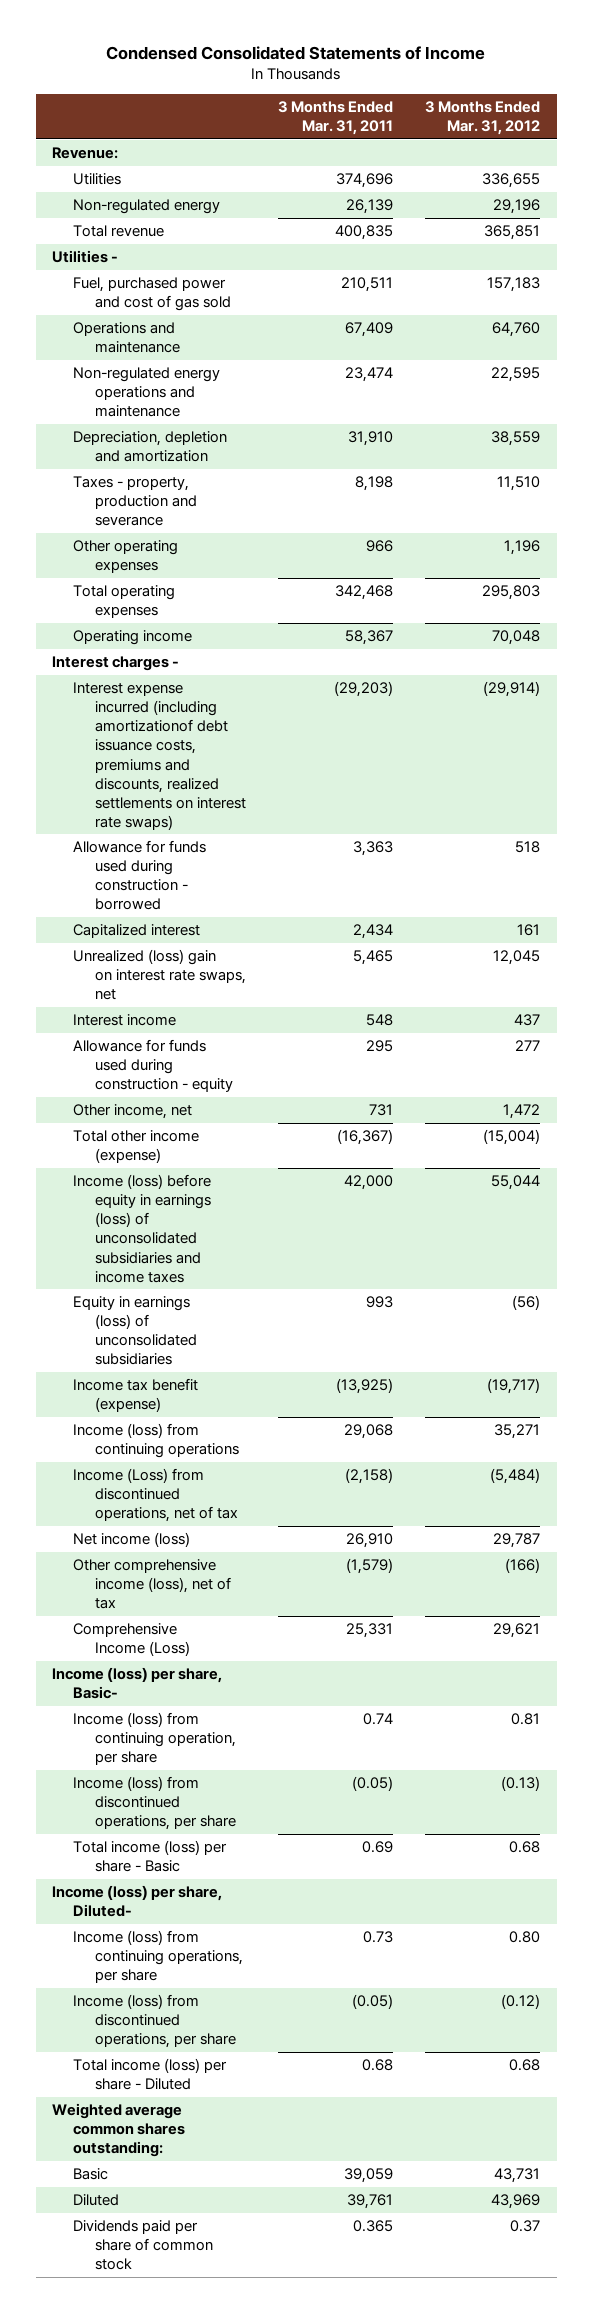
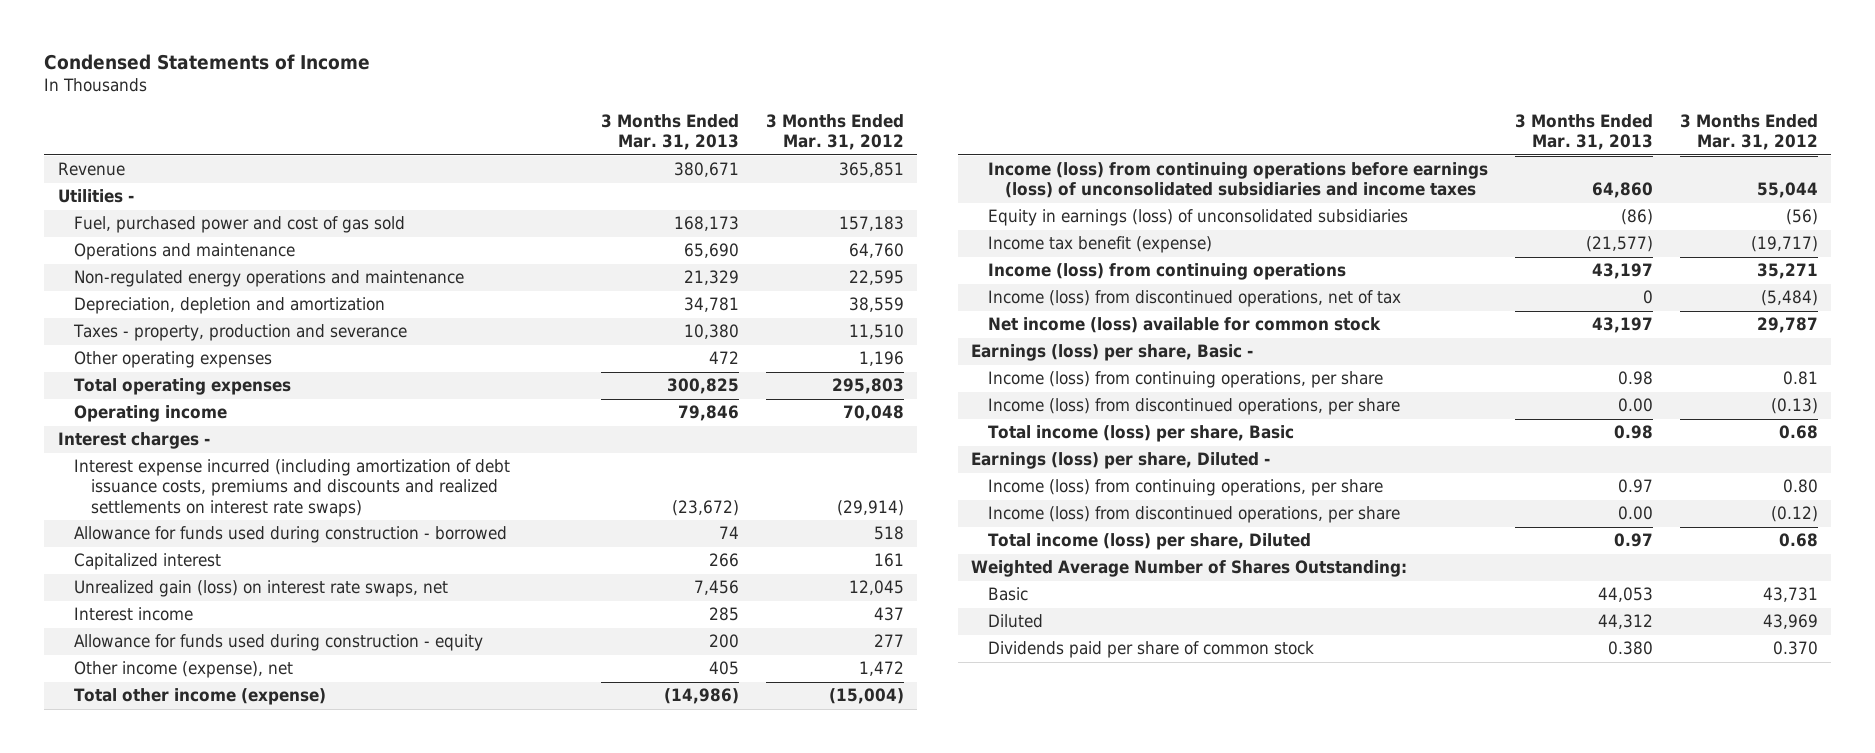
- Condensed Consolidated Statements of Income
+ Condensed Statements of Income
- | 3 Months Ended Mar. 31, 2011 | 3 Months Ended Mar. 31, 2012
+ | 3 Months Ended Mar. 31, 2013 | 3 Months Ended Mar. 31, 2012
- Revenue:
- Utilities | 374,696 | 336,655
- Non-regulated energy | 26,139 | 29,196
- Total revenue | 400,835 | 365,851
+ Revenue | 380,671 | 365,851
- Interest expense incurred (including amortizationof debt issuance costs, premiums and discounts, realized settlements on interest rate swaps) | (29,203) | (29,914)
+ Interest expense incurred (including amortization of debt issuance costs, premiums and discounts and realized settlements on interest rate swaps) | (23,672) | (29,914)
- Unrealized (loss) gain on interest rate swaps, net | 5,465 | 12,045
+ Unrealized gain (loss) on interest rate swaps, net | 7,456 | 12,045
- Other income, net | 731 | 1,472
+ Other income (expense), net | 405 | 1,472
- Income (loss) before equity in earnings (loss) of unconsolidated subsidiaries and income taxes | 42,000 | 55,044
+ Income (loss) from continuing operations before earnings (loss) of unconsolidated subsidiaries and income taxes | 64,860 | 55,044
- Income (Loss) from discontinued operations, net of tax | (2,158) | (5,484)
- Net income (loss) | 26,910 | 29,787
- Other comprehensive income (loss), net of tax | (1,579) | (166)
- Comprehensive Income (Loss) | 25,331 | 29,621
- Income (loss) per share, Basic-
- Income (loss) from continuing operation, per share | 0.74 | 0.81
+ Income (loss) from discontinued operations, net of tax | 0 | (5,484)
+ Net income (loss) available for common stock | 43,197 | 29,787
+ Earnings (loss) per share, Basic -
+ Income (loss) from continuing operations, per share | 0.98 | 0.81
- Total income (loss) per share - Basic | 0.69 | 0.68
- Income (loss) per share, Diluted-
+ Total income (loss) per share, Basic | 0.98 | 0.68
+ Earnings (loss) per share, Diluted -
- Total income (loss) per share - Diluted | 0.68 | 0.68
- Weighted average common shares outstanding:
+ Total income (loss) per share, Diluted | 0.97 | 0.68
+ Weighted Average Number of Shares Outstanding:
- Dividends paid per share of common stock | 0.365 | 0.37
+ Dividends paid per share of common stock | 0.380 | 0.370

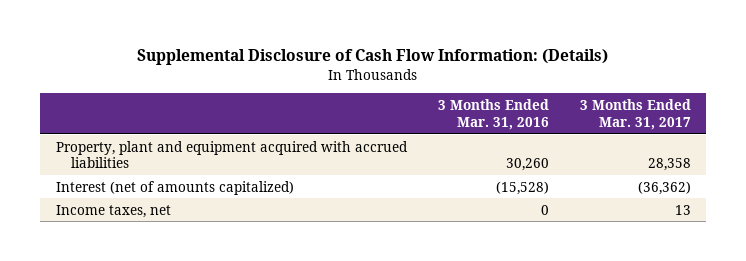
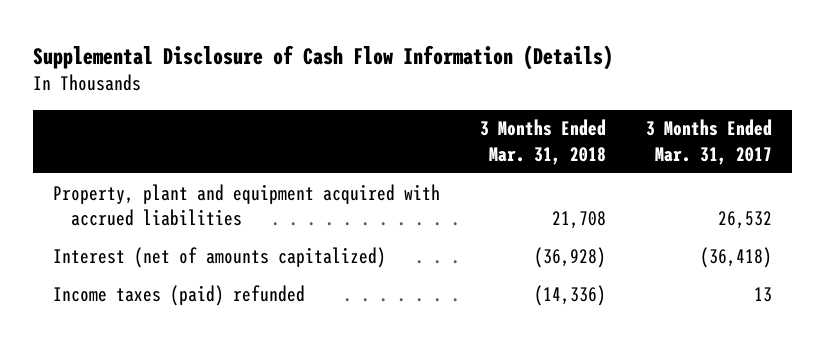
- Supplemental Disclosure of Cash Flow Information: (Details)
+ Supplemental Disclosure of Cash Flow Information (Details)
- | 3 Months Ended Mar. 31, 2016 | 3 Months Ended Mar. 31, 2017
+ | 3 Months Ended Mar. 31, 2018 | 3 Months Ended Mar. 31, 2017
- Property, plant and equipment acquired with accrued liabilities | 30,260 | 28,358
- Interest (net of amounts capitalized) | (15,528) | (36,362)
- Income taxes, net | 0 | 13
+ Property, plant and equipment acquired with accrued liabilities | 21,708 | 26,532
+ Interest (net of amounts capitalized) | (36,928) | (36,418)
+ Income taxes (paid) refunded | (14,336) | 13

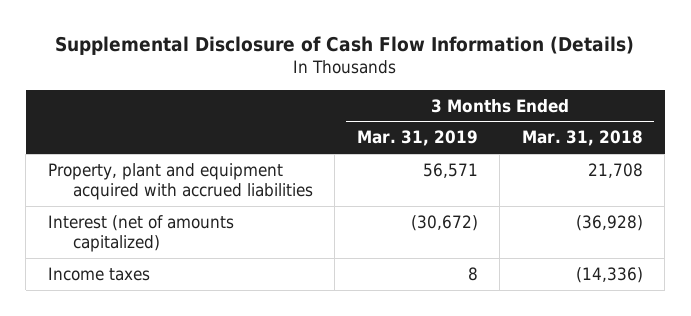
- | 3 Months Ended Mar. 31, 2018 | 3 Months Ended Mar. 31, 2017
+ | 3 Months Ended Mar. 31, 2019 | 3 Months Ended Mar. 31, 2018
- Income taxes (paid) refunded | (14,336) | 13
+ Income taxes | 8 | (14,336)

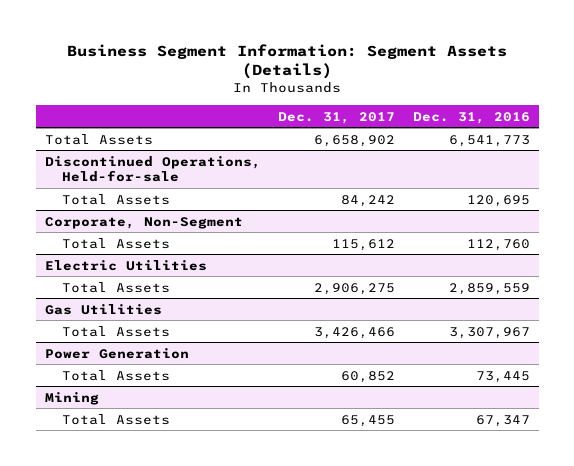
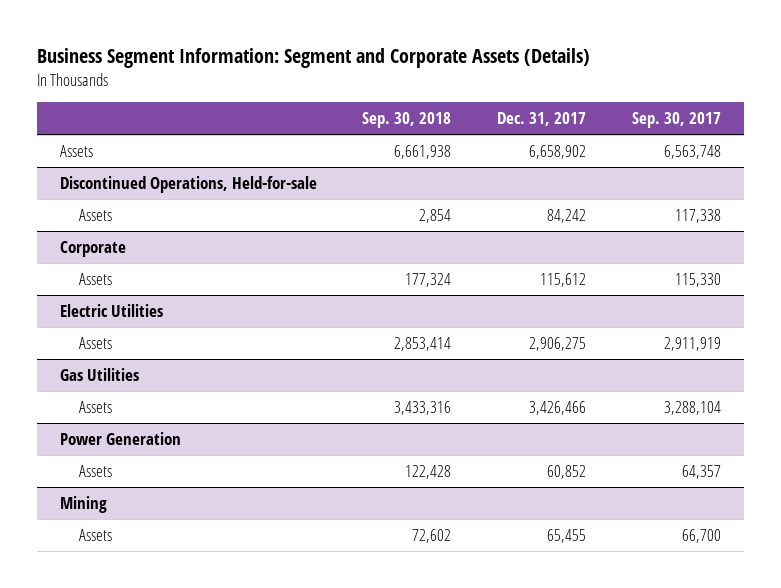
- Business Segment Information: Segment Assets (Details)
+ Business Segment Information: Segment and Corporate Assets (Details)
- | Dec. 31, 2017 | Dec. 31, 2016
+ | Sep. 30, 2018 | Dec. 31, 2017 | Sep. 30, 2017
- Total Assets | 6,658,902 | 6,541,773
+ Assets | 6,661,938 | 6,658,902 | 6,563,748
@ Discontinued Operations, Held-for-sale
- Total Assets | 84,242 | 120,695
- Corporate, Non-Segment
- Total Assets | 115,612 | 112,760
@ Discontinued Operations, Held-for-sale
+ Assets | 2,854 | 84,242 | 117,338
+ Corporate
+ Assets | 177,324 | 115,612 | 115,330
@ Electric Utilities
- Total Assets | 2,906,275 | 2,859,559
+ Assets | 2,853,414 | 2,906,275 | 2,911,919
@ Gas Utilities
- Total Assets | 3,426,466 | 3,307,967
+ Assets | 3,433,316 | 3,426,466 | 3,288,104
@ Power Generation
- Total Assets | 60,852 | 73,445
+ Assets | 122,428 | 60,852 | 64,357
@ Mining
- Total Assets | 65,455 | 67,347
+ Assets | 72,602 | 65,455 | 66,700

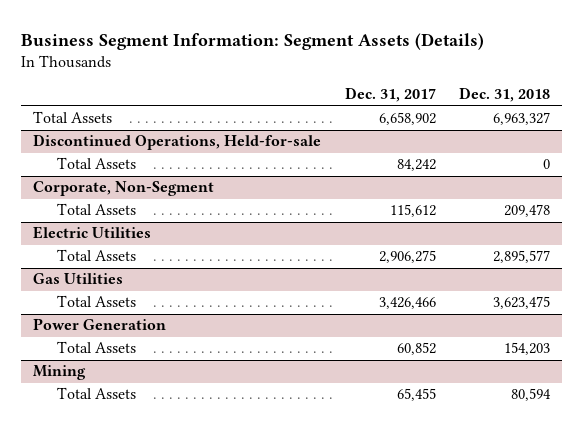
- Business Segment Information: Segment and Corporate Assets (Details)
+ Business Segment Information: Segment Assets (Details)
- | Sep. 30, 2018 | Dec. 31, 2017 | Sep. 30, 2017
+ | Dec. 31, 2017 | Dec. 31, 2018
- Assets | 6,661,938 | 6,658,902 | 6,563,748
+ Total Assets | 6,658,902 | 6,963,327
@ Discontinued Operations, Held-for-sale
- Assets | 2,854 | 84,242 | 117,338
- Corporate
- Assets | 177,324 | 115,612 | 115,330
@ Discontinued Operations, Held-for-sale
+ Total Assets | 84,242 | 0
+ Corporate, Non-Segment
+ Total Assets | 115,612 | 209,478
@ Electric Utilities
- Assets | 2,853,414 | 2,906,275 | 2,911,919
+ Total Assets | 2,906,275 | 2,895,577
@ Gas Utilities
- Assets | 3,433,316 | 3,426,466 | 3,288,104
+ Total Assets | 3,426,466 | 3,623,475
@ Power Generation
- Assets | 122,428 | 60,852 | 64,357
+ Total Assets | 60,852 | 154,203
@ Mining
- Assets | 72,602 | 65,455 | 66,700
+ Total Assets | 65,455 | 80,594

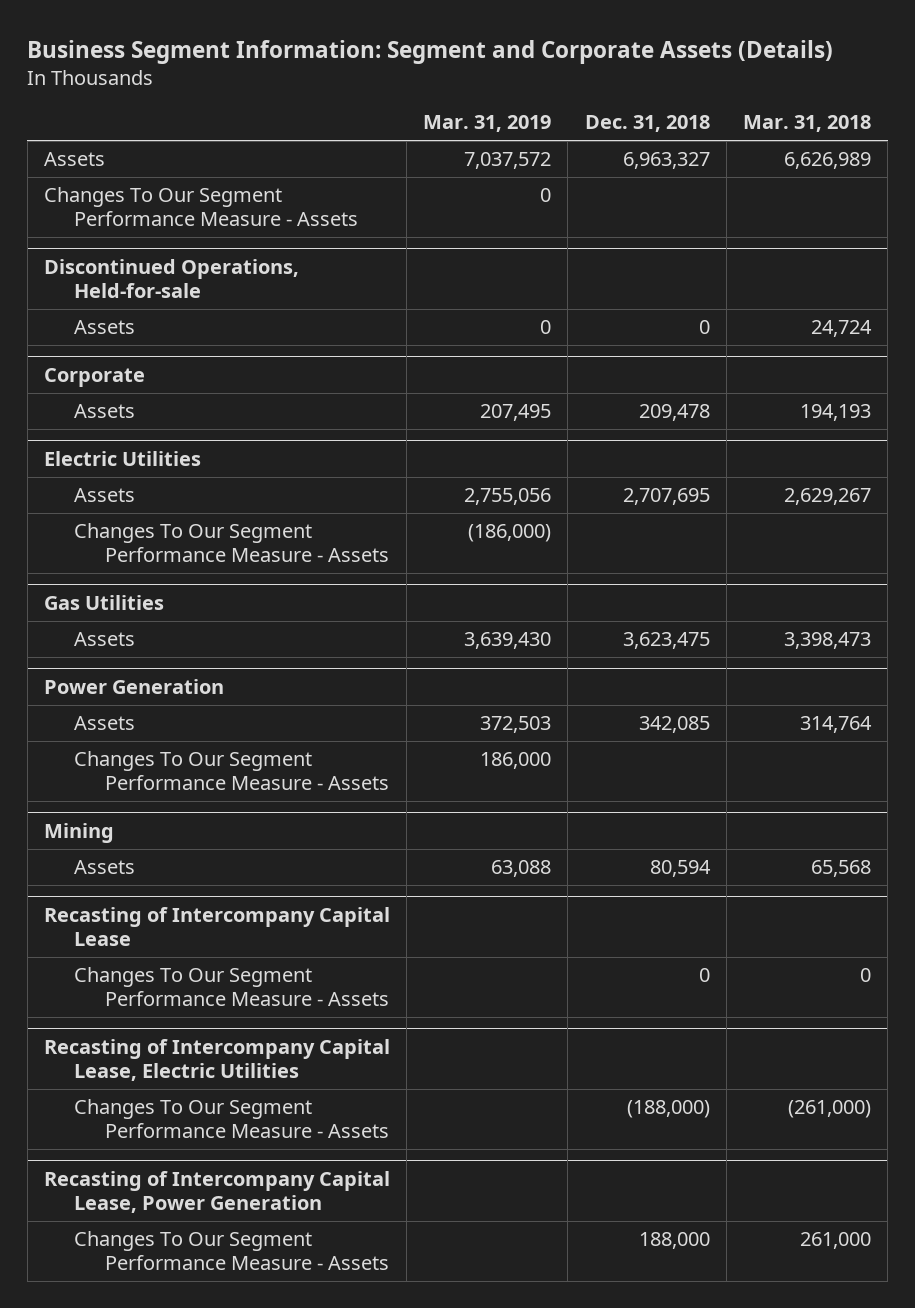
- Business Segment Information: Segment Assets (Details)
+ Business Segment Information: Segment and Corporate Assets (Details)
- | Dec. 31, 2017 | Dec. 31, 2018
+ | Mar. 31, 2019 | Dec. 31, 2018 | Mar. 31, 2018
- Total Assets | 6,658,902 | 6,963,327
+ Assets | 7,037,572 | 6,963,327 | 6,626,989
+ Changes To Our Segment Performance Measure - Assets | 0 | |
@ Discontinued Operations, Held-for-sale
- Total Assets | 84,242 | 0
- Corporate, Non-Segment
- Total Assets | 115,612 | 209,478
@ Discontinued Operations, Held-for-sale
+ Assets | 0 | 0 | 24,724
+ Corporate
+ Assets | 207,495 | 209,478 | 194,193
@ Electric Utilities
- Total Assets | 2,906,275 | 2,895,577
+ Assets | 2,755,056 | 2,707,695 | 2,629,267
+ Changes To Our Segment Performance Measure - Assets | (186,000) | |
@ Gas Utilities
- Total Assets | 3,426,466 | 3,623,475
+ Assets | 3,639,430 | 3,623,475 | 3,398,473
@ Power Generation
- Total Assets | 60,852 | 154,203
+ Assets | 372,503 | 342,085 | 314,764
+ Changes To Our Segment Performance Measure - Assets | 186,000 | |
@ Mining
- Total Assets | 65,455 | 80,594
+ Assets | 63,088 | 80,594 | 65,568
+ Recasting of Intercompany Capital Lease
+ Changes To Our Segment Performance Measure - Assets | | 0 | 0
+ Recasting of Intercompany Capital Lease, Electric Utilities
+ Changes To Our Segment Performance Measure - Assets | | (188,000) | (261,000)
+ Recasting of Intercompany Capital Lease, Power Generation
+ Changes To Our Segment Performance Measure - Assets | | 188,000 | 261,000

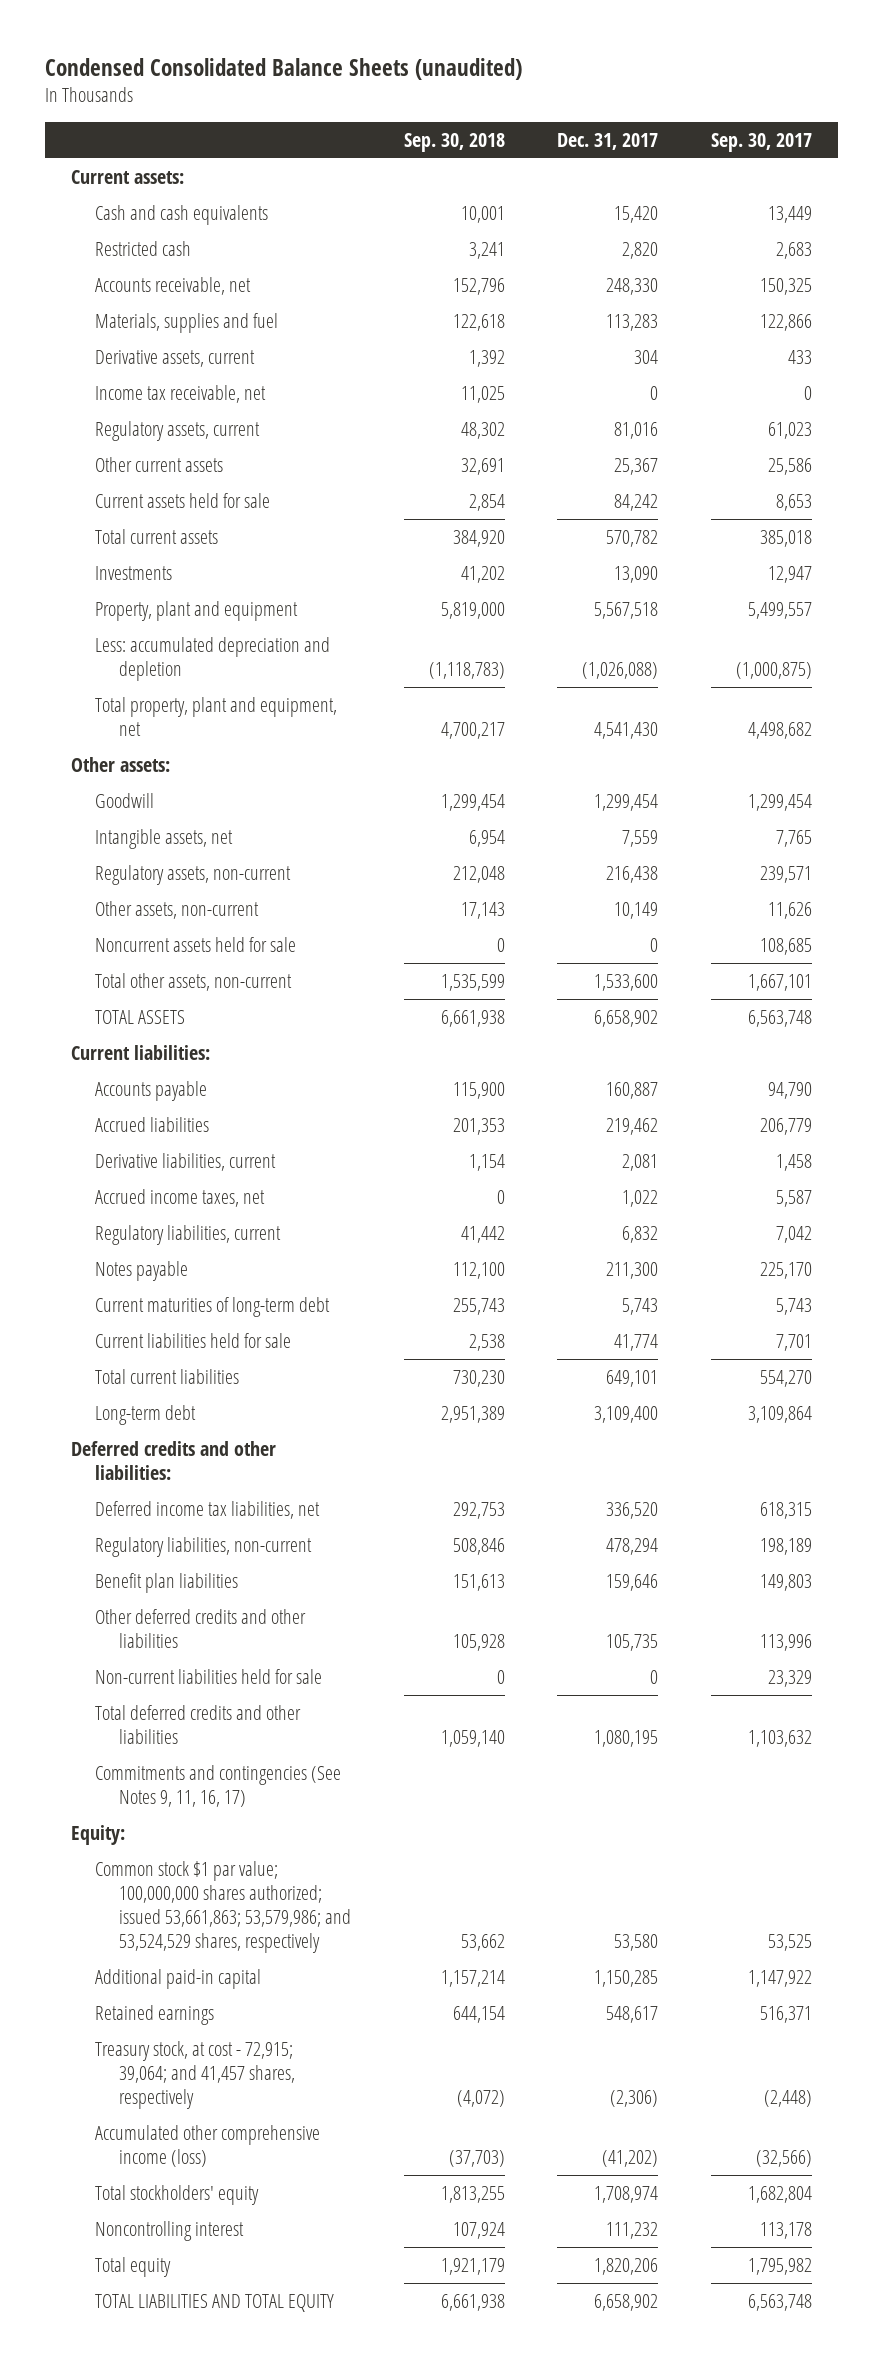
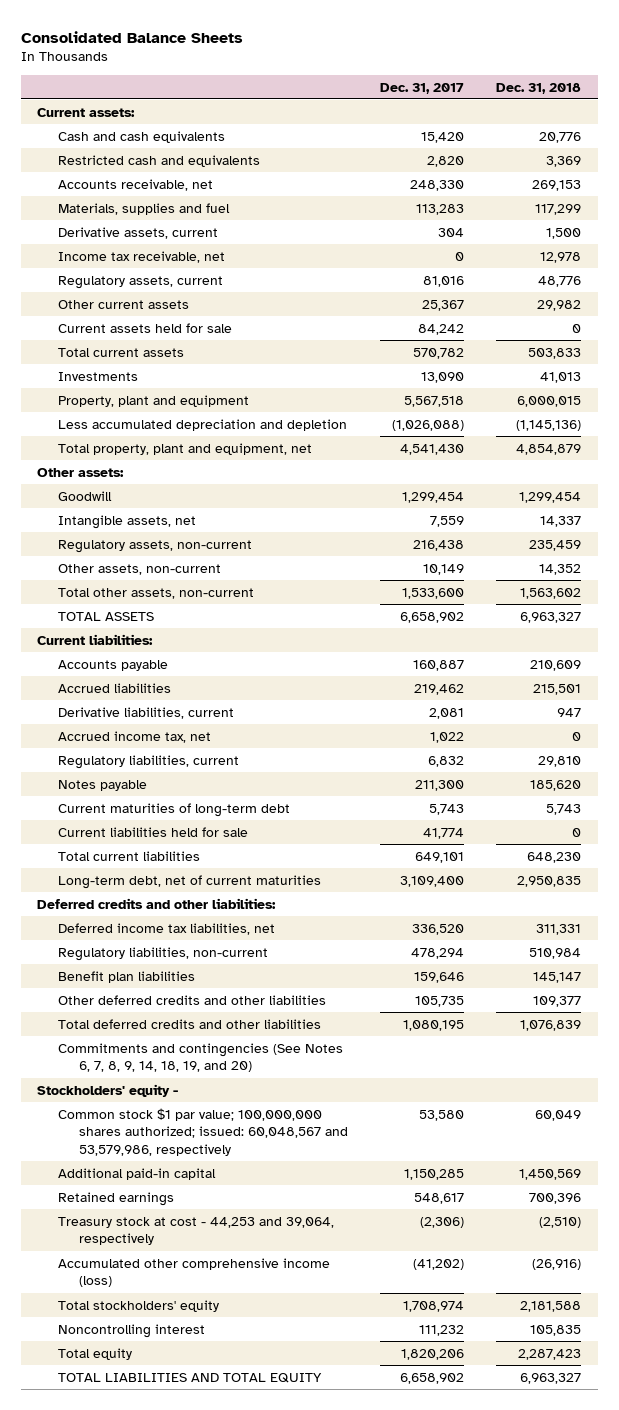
- Condensed Consolidated Balance Sheets (unaudited)
+ Consolidated Balance Sheets
- | Sep. 30, 2018 | Dec. 31, 2017 | Sep. 30, 2017
+ | Dec. 31, 2017 | Dec. 31, 2018
- Restricted cash | 3,241 | 2,820 | 2,683
+ Restricted cash and equivalents | 2,820 | 3,369
- Less: accumulated depreciation and depletion | (1,118,783) | (1,026,088) | (1,000,875)
+ Less accumulated depreciation and depletion | (1,026,088) | (1,145,136)
- Noncurrent assets held for sale | 0 | 0 | 108,685
- Accrued income taxes, net | 0 | 1,022 | 5,587
+ Accrued income tax, net | 1,022 | 0
- Long-term debt | 2,951,389 | 3,109,400 | 3,109,864
+ Long-term debt, net of current maturities | 3,109,400 | 2,950,835
- Non-current liabilities held for sale | 0 | 0 | 23,329
- Commitments and contingencies (See Notes 9, 11, 16, 17)
- Equity:
- Common stock $1 par value; 100,000,000 shares authorized; issued 53,661,863; 53,579,986; and 53,524,529 shares, respectively | 53,662 | 53,580 | 53,525
+ Commitments and contingencies (See Notes 6, 7, 8, 9, 14, 18, 19, and 20)
+ Stockholders' equity -
+ Common stock $1 par value; 100,000,000 shares authorized; issued: 60,048,567 and 53,579,986, respectively | 53,580 | 60,049
- Treasury stock, at cost - 72,915; 39,064; and 41,457 shares, respectively | (4,072) | (2,306) | (2,448)
+ Treasury stock at cost - 44,253 and 39,064, respectively | (2,306) | (2,510)

